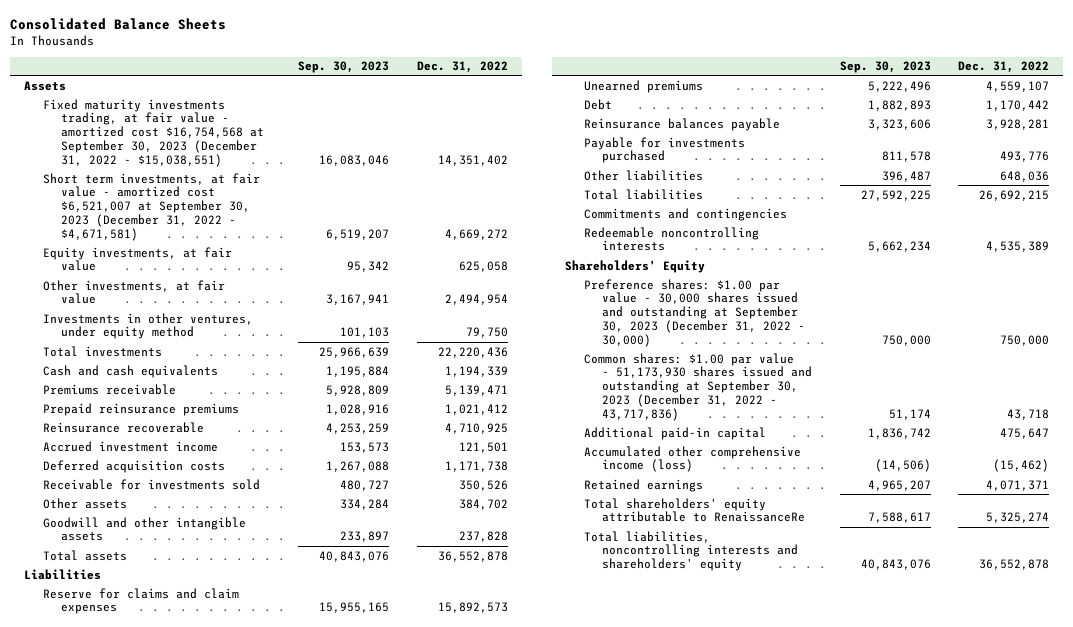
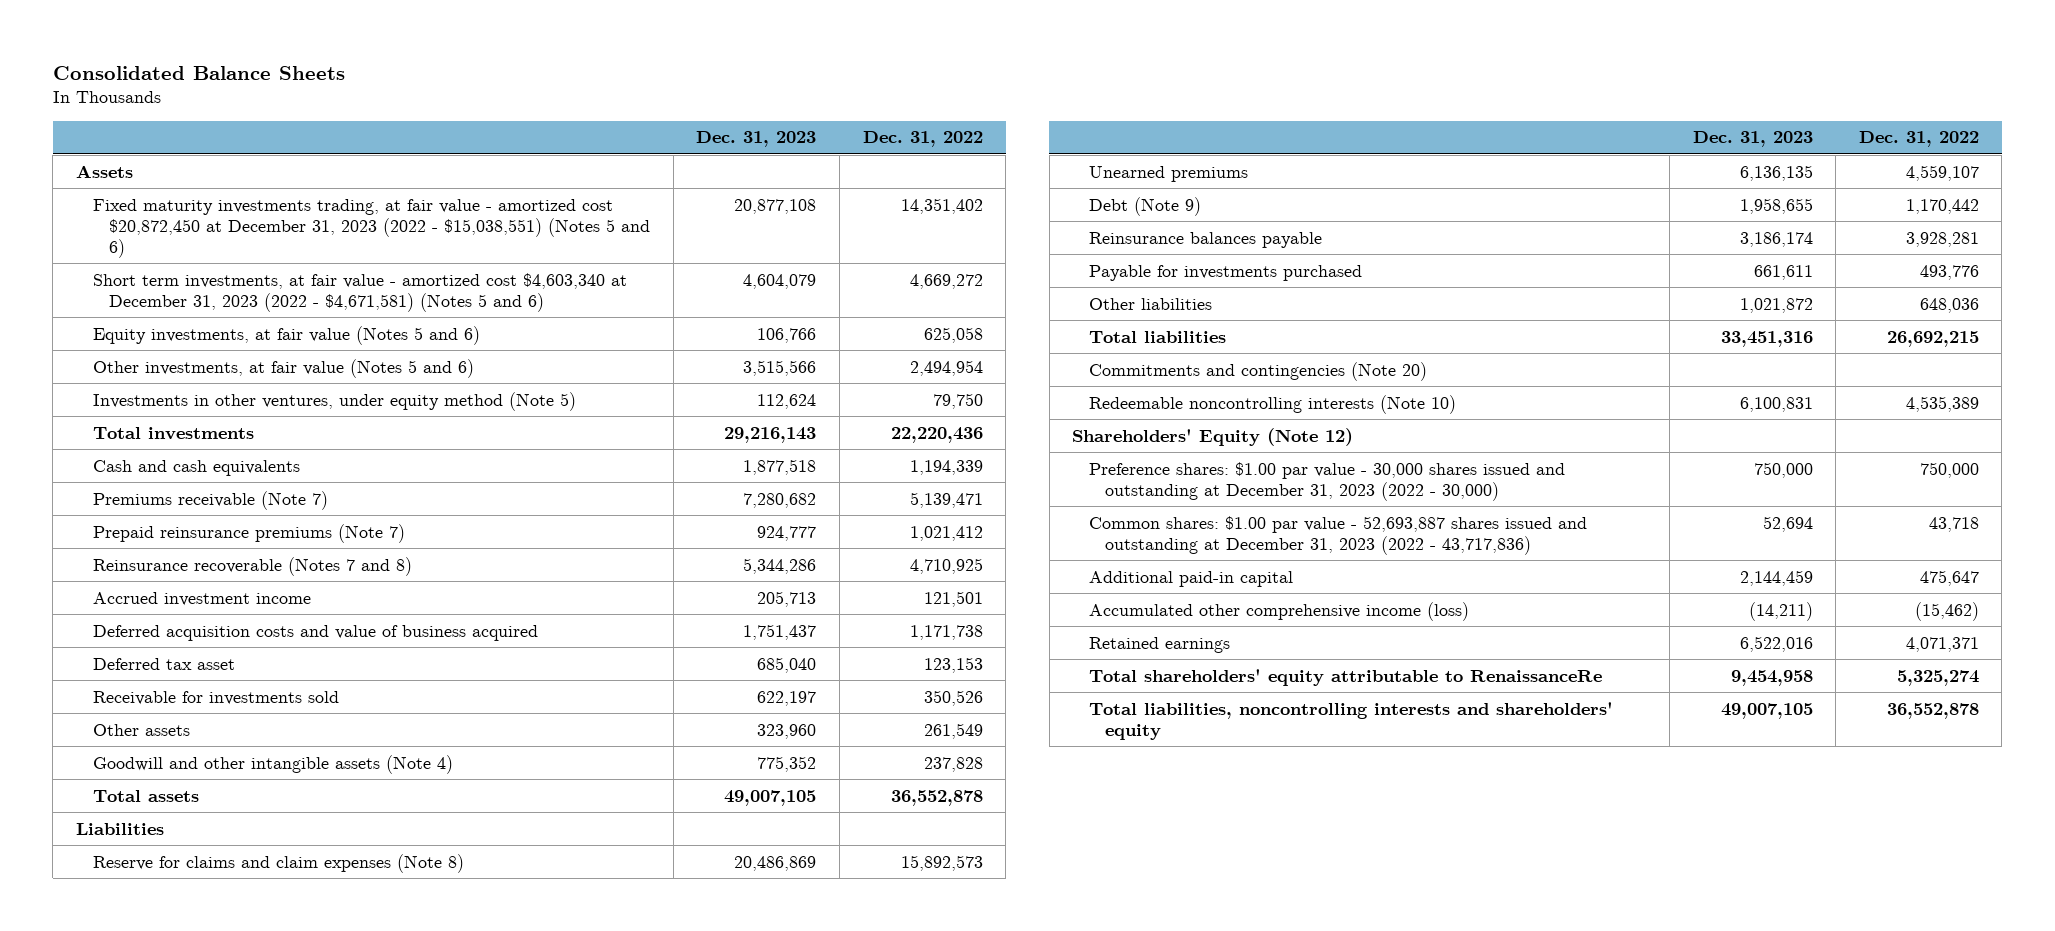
- | Sep. 30, 2023 | Dec. 31, 2022
+ | Dec. 31, 2023 | Dec. 31, 2022
- Fixed maturity investments trading, at fair value - amortized cost $16,754,568 at September 30, 2023 (December 31, 2022 - $15,038,551) | 16,083,046 | 14,351,402
- Short term investments, at fair value - amortized cost $6,521,007 at September 30, 2023 (December 31, 2022 - $4,671,581) | 6,519,207 | 4,669,272
- Equity investments, at fair value | 95,342 | 625,058
- Other investments, at fair value | 3,167,941 | 2,494,954
- Investments in other ventures, under equity method | 101,103 | 79,750
+ Fixed maturity investments trading, at fair value - amortized cost $20,872,450 at December 31, 2023 (2022 - $15,038,551) (Notes 5 and 6) | 20,877,108 | 14,351,402
+ Short term investments, at fair value - amortized cost $4,603,340 at December 31, 2023 (2022 - $4,671,581) (Notes 5 and 6) | 4,604,079 | 4,669,272
+ Equity investments, at fair value (Notes 5 and 6) | 106,766 | 625,058
+ Other investments, at fair value (Notes 5 and 6) | 3,515,566 | 2,494,954
+ Investments in other ventures, under equity method (Note 5) | 112,624 | 79,750
- Premiums receivable | 5,928,809 | 5,139,471
- Prepaid reinsurance premiums | 1,028,916 | 1,021,412
- Reinsurance recoverable | 4,253,259 | 4,710,925
+ Premiums receivable (Note 7) | 7,280,682 | 5,139,471
+ Prepaid reinsurance premiums (Note 7) | 924,777 | 1,021,412
+ Reinsurance recoverable (Notes 7 and 8) | 5,344,286 | 4,710,925
- Deferred acquisition costs | 1,267,088 | 1,171,738
+ Deferred acquisition costs and value of business acquired | 1,751,437 | 1,171,738
+ Deferred tax asset | 685,040 | 123,153
- Other assets | 334,284 | 384,702
- Goodwill and other intangible assets | 233,897 | 237,828
+ Other assets | 323,960 | 261,549
+ Goodwill and other intangible assets (Note 4) | 775,352 | 237,828
- Reserve for claims and claim expenses | 15,955,165 | 15,892,573
+ Reserve for claims and claim expenses (Note 8) | 20,486,869 | 15,892,573
- Debt | 1,882,893 | 1,170,442
+ Debt (Note 9) | 1,958,655 | 1,170,442
- Commitments and contingencies
- Redeemable noncontrolling interests | 5,662,234 | 4,535,389
- Shareholders' Equity
- Preference shares: $1.00 par value - 30,000 shares issued and outstanding at September 30, 2023 (December 31, 2022 - 30,000) | 750,000 | 750,000
- Common shares: $1.00 par value - 51,173,930 shares issued and outstanding at September 30, 2023 (December 31, 2022 - 43,717,836) | 51,174 | 43,718
+ Commitments and contingencies (Note 20)
+ Redeemable noncontrolling interests (Note 10) | 6,100,831 | 4,535,389
+ Shareholders' Equity (Note 12)
+ Preference shares: $1.00 par value - 30,000 shares issued and outstanding at December 31, 2023 (2022 - 30,000) | 750,000 | 750,000
+ Common shares: $1.00 par value - 52,693,887 shares issued and outstanding at December 31, 2023 (2022 - 43,717,836) | 52,694 | 43,718

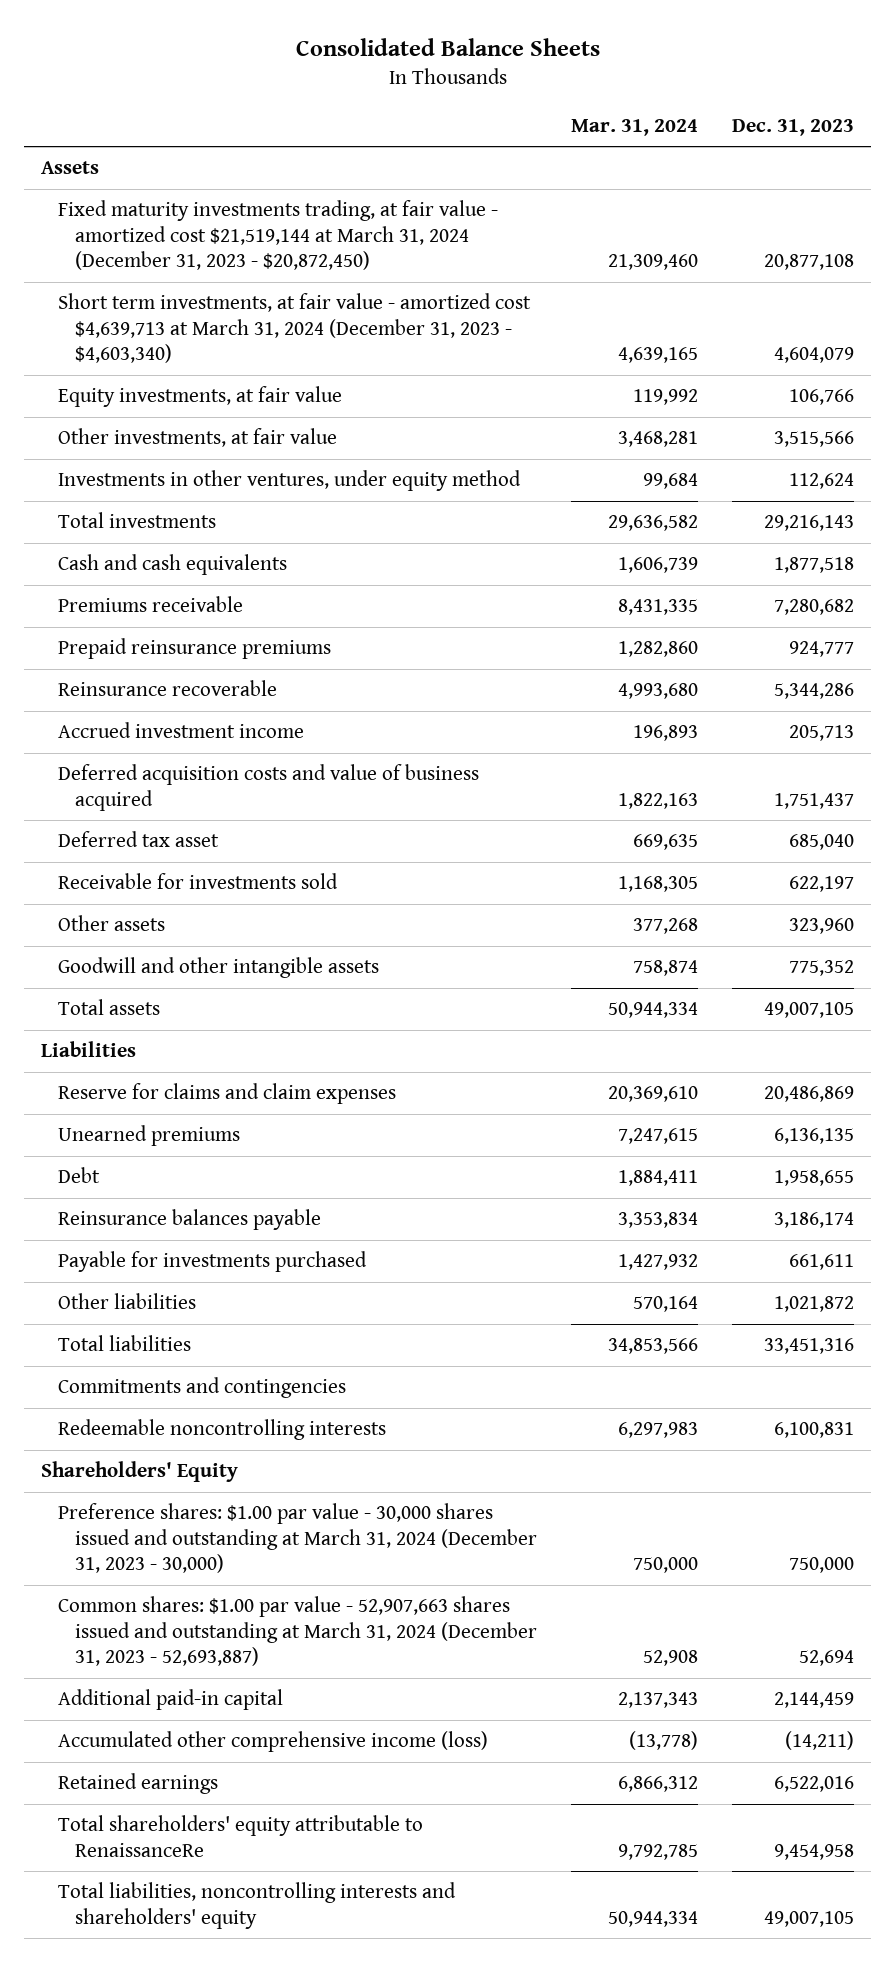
- | Dec. 31, 2023 | Dec. 31, 2022
+ | Mar. 31, 2024 | Dec. 31, 2023
- Fixed maturity investments trading, at fair value - amortized cost $20,872,450 at December 31, 2023 (2022 - $15,038,551) (Notes 5 and 6) | 20,877,108 | 14,351,402
- Short term investments, at fair value - amortized cost $4,603,340 at December 31, 2023 (2022 - $4,671,581) (Notes 5 and 6) | 4,604,079 | 4,669,272
- Equity investments, at fair value (Notes 5 and 6) | 106,766 | 625,058
- Other investments, at fair value (Notes 5 and 6) | 3,515,566 | 2,494,954
- Investments in other ventures, under equity method (Note 5) | 112,624 | 79,750
+ Fixed maturity investments trading, at fair value - amortized cost $21,519,144 at March 31, 2024 (December 31, 2023 - $20,872,450) | 21,309,460 | 20,877,108
+ Short term investments, at fair value - amortized cost $4,639,713 at March 31, 2024 (December 31, 2023 - $4,603,340) | 4,639,165 | 4,604,079
+ Equity investments, at fair value | 119,992 | 106,766
+ Other investments, at fair value | 3,468,281 | 3,515,566
+ Investments in other ventures, under equity method | 99,684 | 112,624
- Premiums receivable (Note 7) | 7,280,682 | 5,139,471
- Prepaid reinsurance premiums (Note 7) | 924,777 | 1,021,412
- Reinsurance recoverable (Notes 7 and 8) | 5,344,286 | 4,710,925
+ Premiums receivable | 8,431,335 | 7,280,682
+ Prepaid reinsurance premiums | 1,282,860 | 924,777
+ Reinsurance recoverable | 4,993,680 | 5,344,286
- Goodwill and other intangible assets (Note 4) | 775,352 | 237,828
+ Goodwill and other intangible assets | 758,874 | 775,352
- Reserve for claims and claim expenses (Note 8) | 20,486,869 | 15,892,573
+ Reserve for claims and claim expenses | 20,369,610 | 20,486,869
- Debt (Note 9) | 1,958,655 | 1,170,442
+ Debt | 1,884,411 | 1,958,655
- Commitments and contingencies (Note 20)
- Redeemable noncontrolling interests (Note 10) | 6,100,831 | 4,535,389
- Shareholders' Equity (Note 12)
- Preference shares: $1.00 par value - 30,000 shares issued and outstanding at December 31, 2023 (2022 - 30,000) | 750,000 | 750,000
- Common shares: $1.00 par value - 52,693,887 shares issued and outstanding at December 31, 2023 (2022 - 43,717,836) | 52,694 | 43,718
+ Commitments and contingencies
+ Redeemable noncontrolling interests | 6,297,983 | 6,100,831
+ Shareholders' Equity
+ Preference shares: $1.00 par value - 30,000 shares issued and outstanding at March 31, 2024 (December 31, 2023 - 30,000) | 750,000 | 750,000
+ Common shares: $1.00 par value - 52,907,663 shares issued and outstanding at March 31, 2024 (December 31, 2023 - 52,693,887) | 52,908 | 52,694

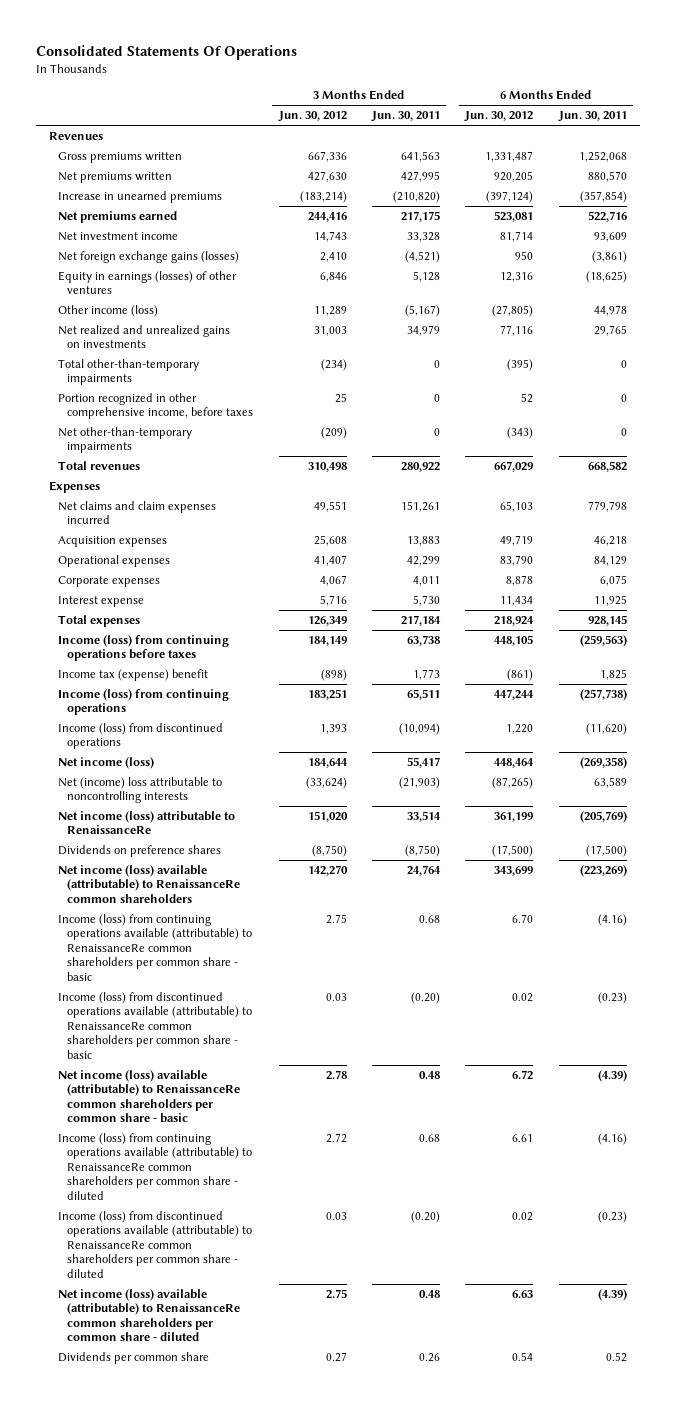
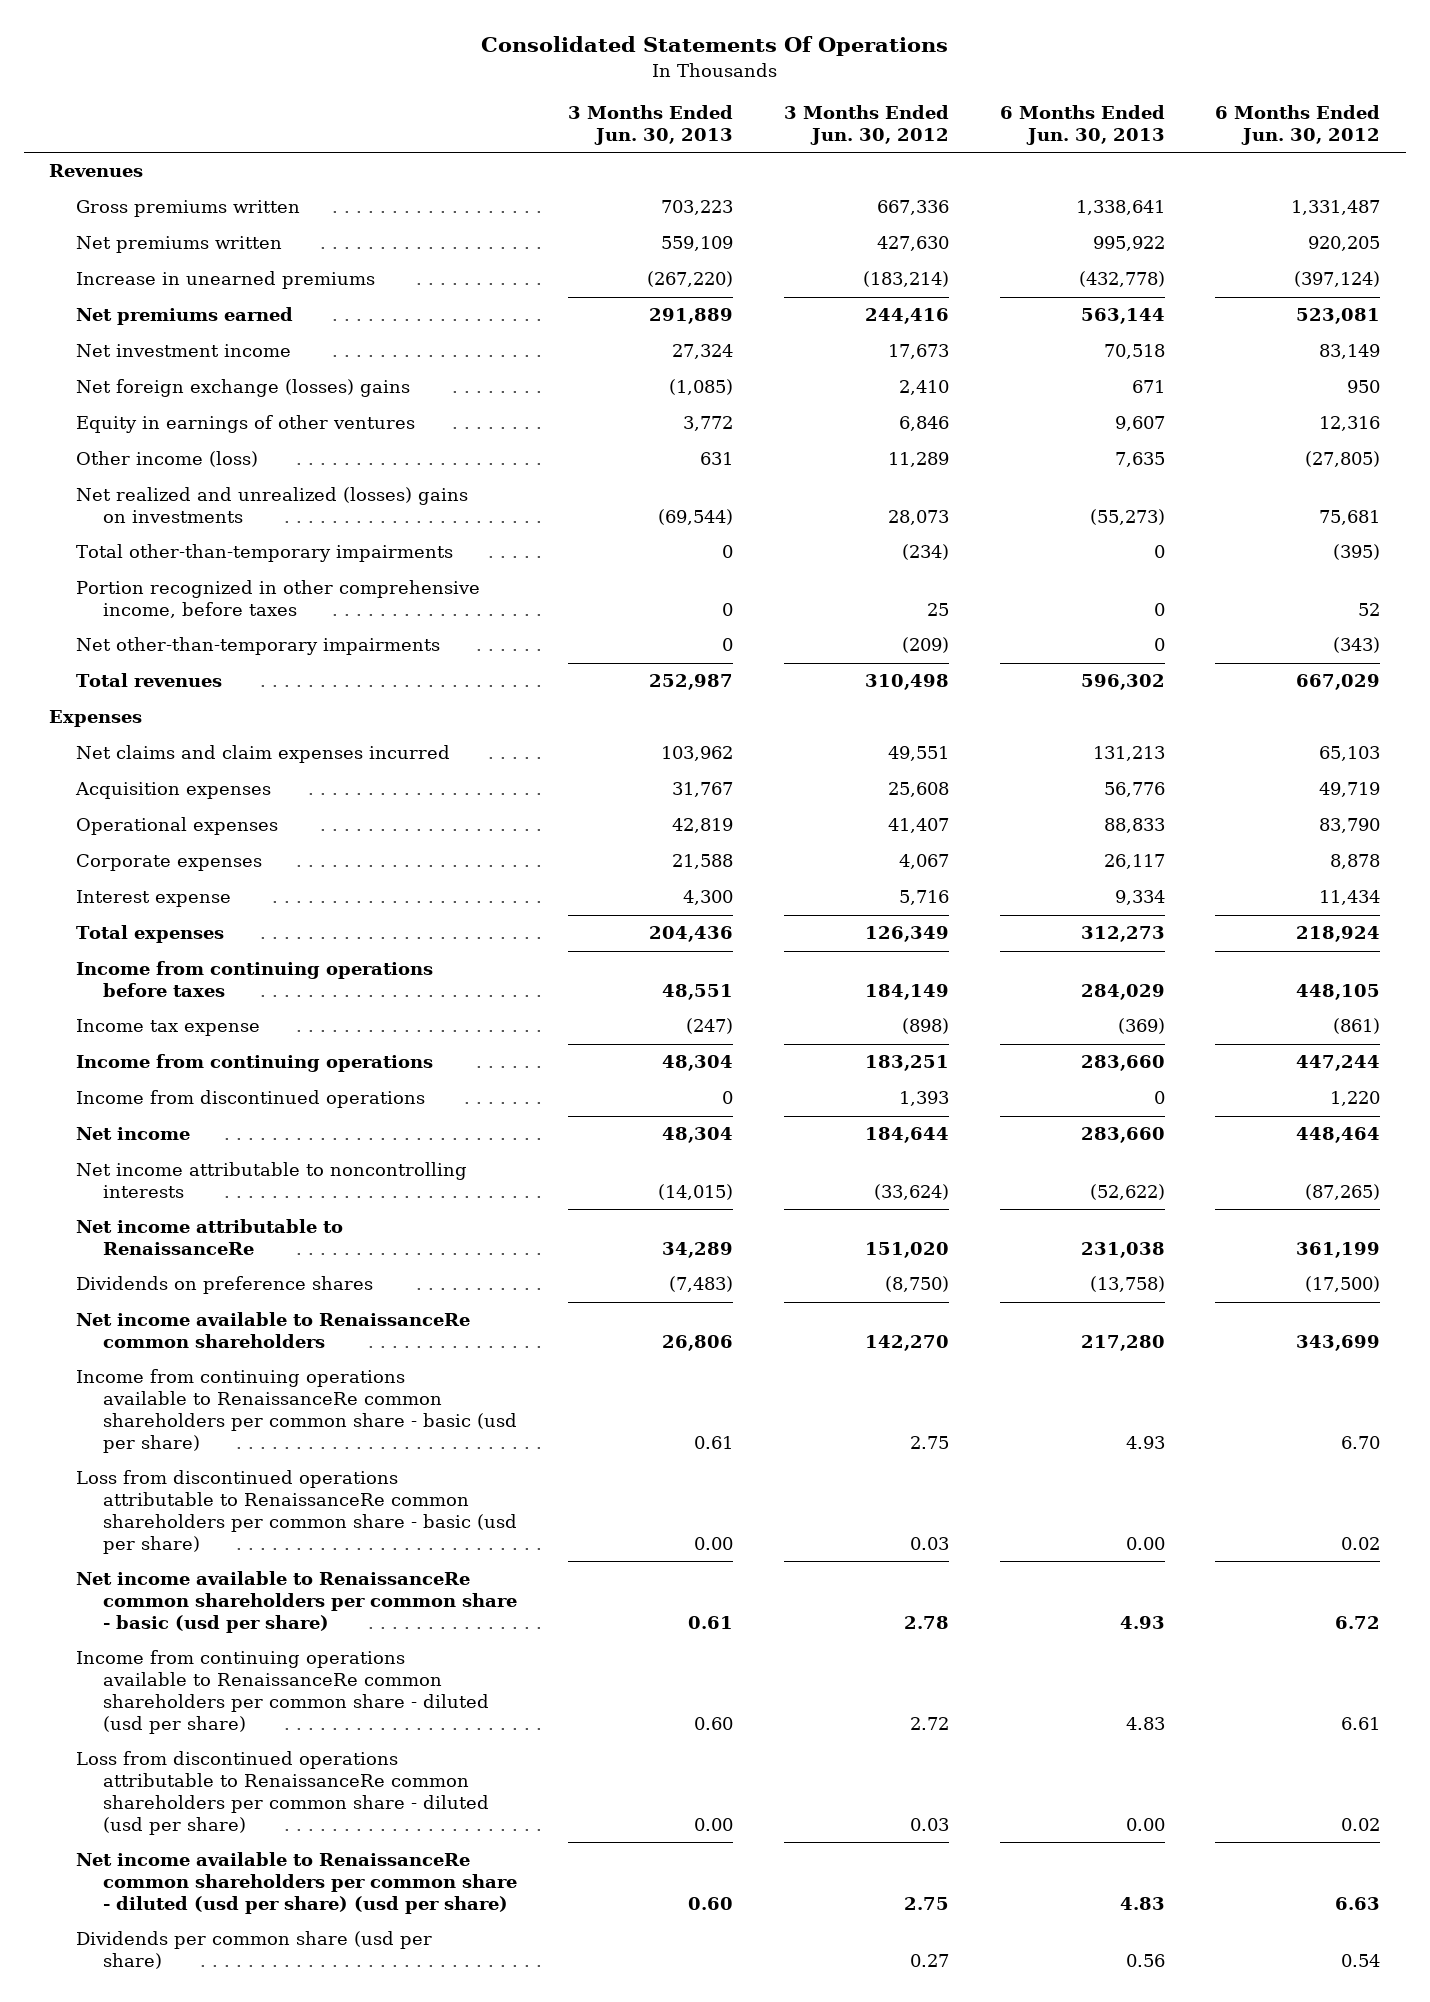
- | 3 Months Ended Jun. 30, 2012 | 3 Months Ended Jun. 30, 2011 | 6 Months Ended Jun. 30, 2012 | 6 Months Ended Jun. 30, 2011
+ | 3 Months Ended Jun. 30, 2013 | 3 Months Ended Jun. 30, 2012 | 6 Months Ended Jun. 30, 2013 | 6 Months Ended Jun. 30, 2012
- Net investment income | 14,743 | 33,328 | 81,714 | 93,609
- Net foreign exchange gains (losses) | 2,410 | (4,521) | 950 | (3,861)
- Equity in earnings (losses) of other ventures | 6,846 | 5,128 | 12,316 | (18,625)
+ Net investment income | 27,324 | 17,673 | 70,518 | 83,149
+ Net foreign exchange (losses) gains | (1,085) | 2,410 | 671 | 950
+ Equity in earnings of other ventures | 3,772 | 6,846 | 9,607 | 12,316
- Net realized and unrealized gains on investments | 31,003 | 34,979 | 77,116 | 29,765
+ Net realized and unrealized (losses) gains on investments | (69,544) | 28,073 | (55,273) | 75,681
- Income (loss) from continuing operations before taxes | 184,149 | 63,738 | 448,105 | (259,563)
- Income tax (expense) benefit | (898) | 1,773 | (861) | 1,825
- Income (loss) from continuing operations | 183,251 | 65,511 | 447,244 | (257,738)
- Income (loss) from discontinued operations | 1,393 | (10,094) | 1,220 | (11,620)
- Net income (loss) | 184,644 | 55,417 | 448,464 | (269,358)
- Net (income) loss attributable to noncontrolling interests | (33,624) | (21,903) | (87,265) | 63,589
- Net income (loss) attributable to RenaissanceRe | 151,020 | 33,514 | 361,199 | (205,769)
+ Income from continuing operations before taxes | 48,551 | 184,149 | 284,029 | 448,105
+ Income tax expense | (247) | (898) | (369) | (861)
+ Income from continuing operations | 48,304 | 183,251 | 283,660 | 447,244
+ Income from discontinued operations | 0 | 1,393 | 0 | 1,220
+ Net income | 48,304 | 184,644 | 283,660 | 448,464
+ Net income attributable to noncontrolling interests | (14,015) | (33,624) | (52,622) | (87,265)
+ Net income attributable to RenaissanceRe | 34,289 | 151,020 | 231,038 | 361,199
- Net income (loss) available (attributable) to RenaissanceRe common shareholders | 142,270 | 24,764 | 343,699 | (223,269)
- Income (loss) from continuing operations available (attributable) to RenaissanceRe common shareholders per common share - basic | 2.75 | 0.68 | 6.70 | (4.16)
- Income (loss) from discontinued operations available (attributable) to RenaissanceRe common shareholders per common share - basic | 0.03 | (0.20) | 0.02 | (0.23)
- Net income (loss) available (attributable) to RenaissanceRe common shareholders per common share - basic | 2.78 | 0.48 | 6.72 | (4.39)
- Income (loss) from continuing operations available (attributable) to RenaissanceRe common shareholders per common share - diluted | 2.72 | 0.68 | 6.61 | (4.16)
- Income (loss) from discontinued operations available (attributable) to RenaissanceRe common shareholders per common share - diluted | 0.03 | (0.20) | 0.02 | (0.23)
- Net income (loss) available (attributable) to RenaissanceRe common shareholders per common share - diluted | 2.75 | 0.48 | 6.63 | (4.39)
- Dividends per common share | 0.27 | 0.26 | 0.54 | 0.52
+ Net income available to RenaissanceRe common shareholders | 26,806 | 142,270 | 217,280 | 343,699
+ Income from continuing operations available to RenaissanceRe common shareholders per common share - basic (usd per share) | 0.61 | 2.75 | 4.93 | 6.70
+ Loss from discontinued operations attributable to RenaissanceRe common shareholders per common share - basic (usd per share) | 0.00 | 0.03 | 0.00 | 0.02
+ Net income available to RenaissanceRe common shareholders per common share - basic (usd per share) | 0.61 | 2.78 | 4.93 | 6.72
+ Income from continuing operations available to RenaissanceRe common shareholders per common share - diluted (usd per share) | 0.60 | 2.72 | 4.83 | 6.61
+ Loss from discontinued operations attributable to RenaissanceRe common shareholders per common share - diluted (usd per share) | 0.00 | 0.03 | 0.00 | 0.02
+ Net income available to RenaissanceRe common shareholders per common share - diluted (usd per share) (usd per share) | 0.60 | 2.75 | 4.83 | 6.63
+ Dividends per common share (usd per share) | | 0.27 | 0.56 | 0.54

